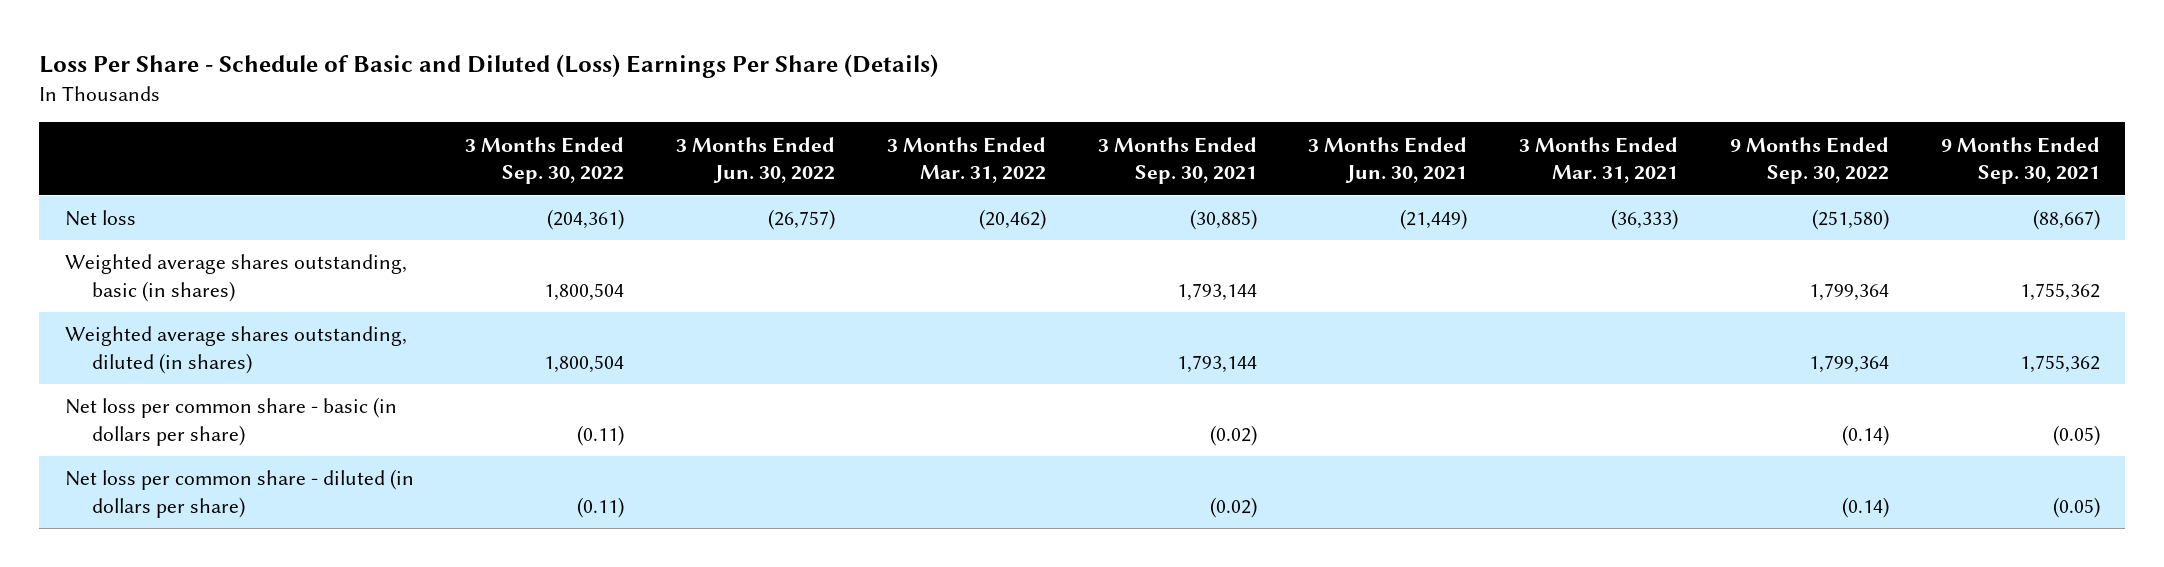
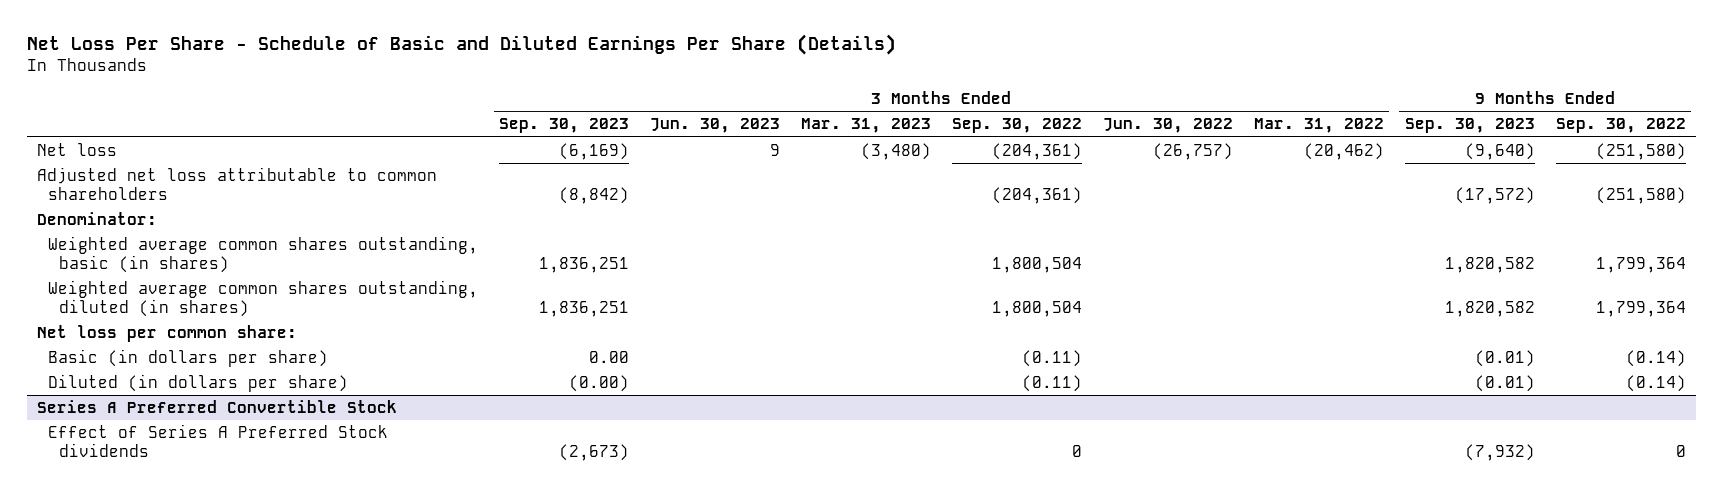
- Loss Per Share - Schedule of Basic and Diluted (Loss) Earnings Per Share (Details)
+ Net Loss Per Share - Schedule of Basic and Diluted Earnings Per Share (Details)
- | 3 Months Ended Sep. 30, 2022 | 3 Months Ended Jun. 30, 2022 | 3 Months Ended Mar. 31, 2022 | 3 Months Ended Sep. 30, 2021 | 3 Months Ended Jun. 30, 2021 | 3 Months Ended Mar. 31, 2021 | 9 Months Ended Sep. 30, 2022 | 9 Months Ended Sep. 30, 2021
+ | 3 Months Ended Sep. 30, 2023 | 3 Months Ended Jun. 30, 2023 | 3 Months Ended Mar. 31, 2023 | 3 Months Ended Sep. 30, 2022 | 3 Months Ended Jun. 30, 2022 | 3 Months Ended Mar. 31, 2022 | 9 Months Ended Sep. 30, 2023 | 9 Months Ended Sep. 30, 2022
- Weighted average shares outstanding, basic (in shares) | 1,800,504 | | | 1,793,144 | | | 1,799,364 | 1,755,362
- Weighted average shares outstanding, diluted (in shares) | 1,800,504 | | | 1,793,144 | | | 1,799,364 | 1,755,362
- Net loss per common share - basic (in dollars per share) | (0.11) | | | (0.02) | | | (0.14) | (0.05)
- Net loss per common share - diluted (in dollars per share) | (0.11) | | | (0.02) | | | (0.14) | (0.05)
+ Adjusted net loss attributable to common shareholders | (8,842) | | | (204,361) | | | (17,572) | (251,580)
+ Denominator:
+ Weighted average common shares outstanding, basic (in shares) | 1,836,251 | | | 1,800,504 | | | 1,820,582 | 1,799,364
+ Weighted average common shares outstanding, diluted (in shares) | 1,836,251 | | | 1,800,504 | | | 1,820,582 | 1,799,364
+ Net loss per common share:
+ Basic (in dollars per share) | 0.00 | | | (0.11) | | | (0.01) | (0.14)
+ Diluted (in dollars per share) | (0.00) | | | (0.11) | | | (0.01) | (0.14)
+ Series A Preferred Convertible Stock
+ Effect of Series A Preferred Stock dividends | (2,673) | | | 0 | | | (7,932) | 0

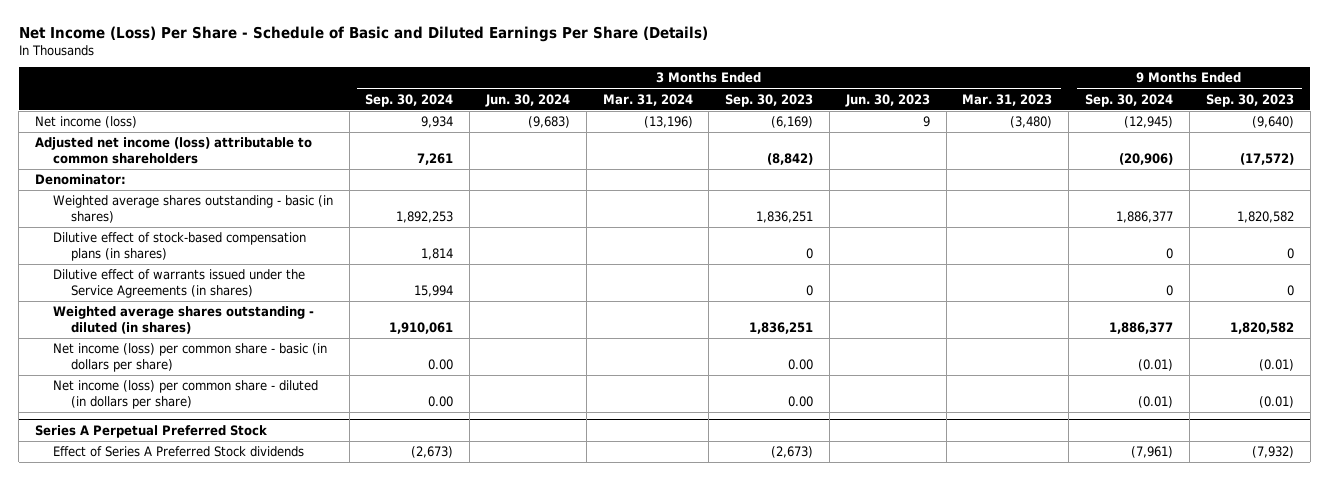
- Net Loss Per Share - Schedule of Basic and Diluted Earnings Per Share (Details)
+ Net Income (Loss) Per Share - Schedule of Basic and Diluted Earnings Per Share (Details)
- | 3 Months Ended Sep. 30, 2023 | 3 Months Ended Jun. 30, 2023 | 3 Months Ended Mar. 31, 2023 | 3 Months Ended Sep. 30, 2022 | 3 Months Ended Jun. 30, 2022 | 3 Months Ended Mar. 31, 2022 | 9 Months Ended Sep. 30, 2023 | 9 Months Ended Sep. 30, 2022
+ | 3 Months Ended Sep. 30, 2024 | 3 Months Ended Jun. 30, 2024 | 3 Months Ended Mar. 31, 2024 | 3 Months Ended Sep. 30, 2023 | 3 Months Ended Jun. 30, 2023 | 3 Months Ended Mar. 31, 2023 | 9 Months Ended Sep. 30, 2024 | 9 Months Ended Sep. 30, 2023
- Net loss | (6,169) | 9 | (3,480) | (204,361) | (26,757) | (20,462) | (9,640) | (251,580)
- Adjusted net loss attributable to common shareholders | (8,842) | | | (204,361) | | | (17,572) | (251,580)
+ Net income (loss) | 9,934 | (9,683) | (13,196) | (6,169) | 9 | (3,480) | (12,945) | (9,640)
+ Adjusted net income (loss) attributable to common shareholders | 7,261 | | | (8,842) | | | (20,906) | (17,572)
- Weighted average common shares outstanding, basic (in shares) | 1,836,251 | | | 1,800,504 | | | 1,820,582 | 1,799,364
- Weighted average common shares outstanding, diluted (in shares) | 1,836,251 | | | 1,800,504 | | | 1,820,582 | 1,799,364
- Net loss per common share:
- Basic (in dollars per share) | 0.00 | | | (0.11) | | | (0.01) | (0.14)
- Diluted (in dollars per share) | (0.00) | | | (0.11) | | | (0.01) | (0.14)
- Series A Preferred Convertible Stock
+ Weighted average shares outstanding - basic (in shares) | 1,892,253 | | | 1,836,251 | | | 1,886,377 | 1,820,582
+ Dilutive effect of stock-based compensation plans (in shares) | 1,814 | | | 0 | | | 0 | 0
+ Dilutive effect of warrants issued under the Service Agreements (in shares) | 15,994 | | | 0 | | | 0 | 0
+ Weighted average shares outstanding - diluted (in shares) | 1,910,061 | | | 1,836,251 | | | 1,886,377 | 1,820,582
+ Net income (loss) per common share - basic (in dollars per share) | 0.00 | | | 0.00 | | | (0.01) | (0.01)
+ Net income (loss) per common share - diluted (in dollars per share) | 0.00 | | | 0.00 | | | (0.01) | (0.01)
+ Series A Perpetual Preferred Stock

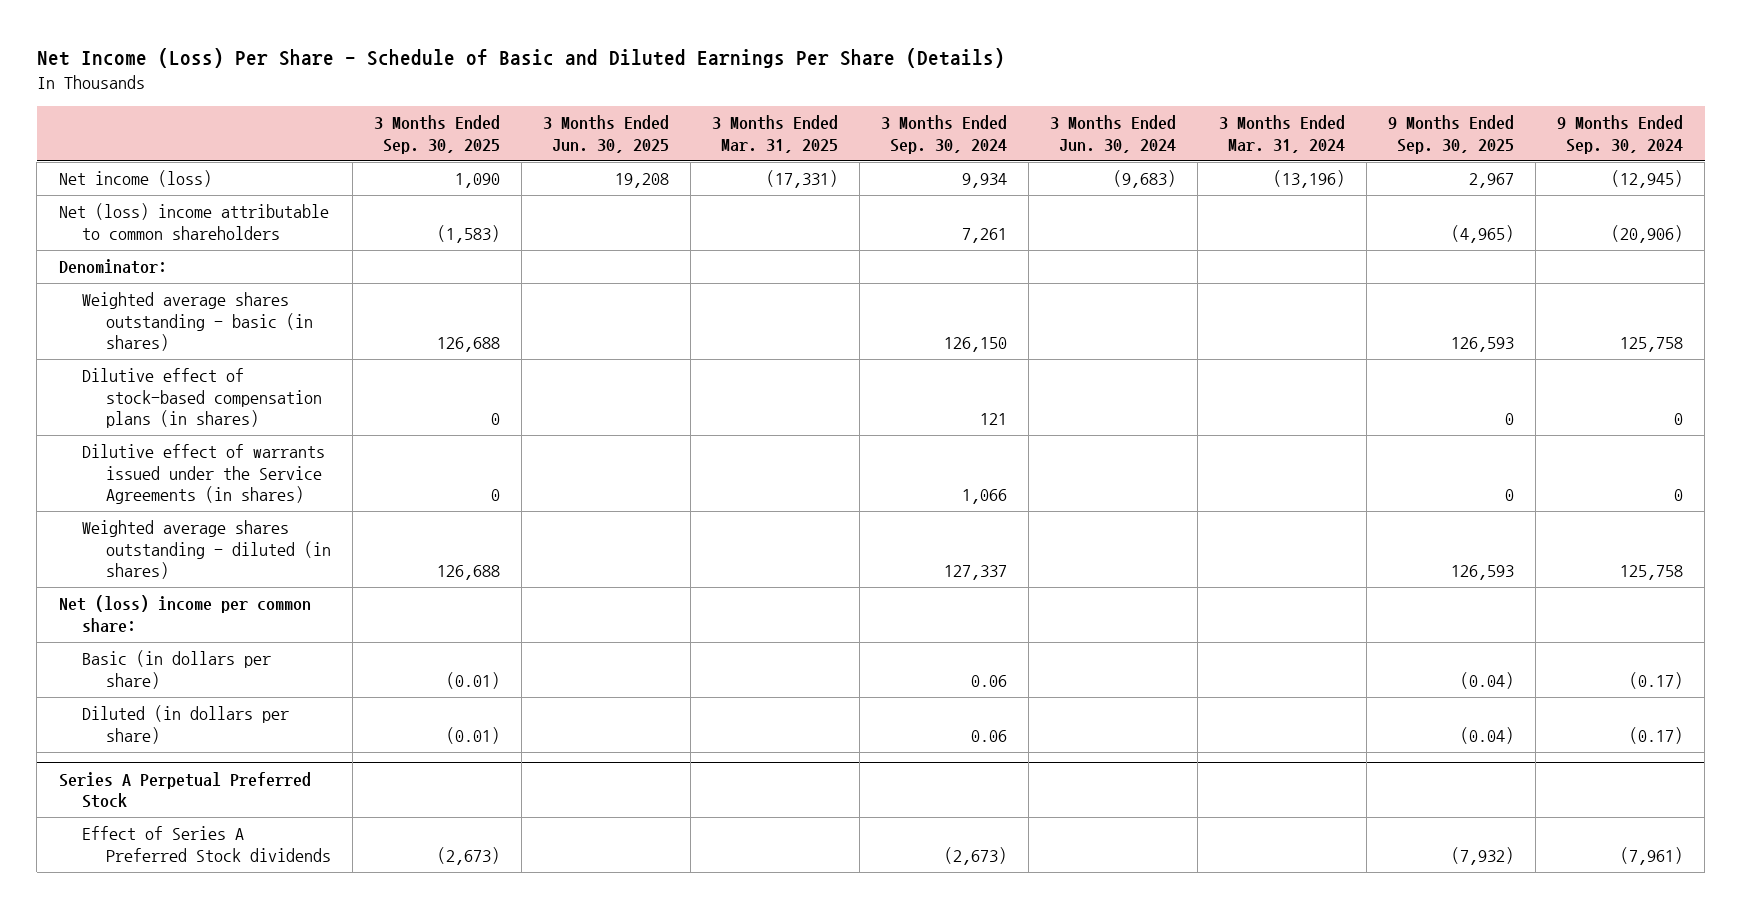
- | 3 Months Ended Sep. 30, 2024 | 3 Months Ended Jun. 30, 2024 | 3 Months Ended Mar. 31, 2024 | 3 Months Ended Sep. 30, 2023 | 3 Months Ended Jun. 30, 2023 | 3 Months Ended Mar. 31, 2023 | 9 Months Ended Sep. 30, 2024 | 9 Months Ended Sep. 30, 2023
+ | 3 Months Ended Sep. 30, 2025 | 3 Months Ended Jun. 30, 2025 | 3 Months Ended Mar. 31, 2025 | 3 Months Ended Sep. 30, 2024 | 3 Months Ended Jun. 30, 2024 | 3 Months Ended Mar. 31, 2024 | 9 Months Ended Sep. 30, 2025 | 9 Months Ended Sep. 30, 2024
- Adjusted net income (loss) attributable to common shareholders | 7,261 | | | (8,842) | | | (20,906) | (17,572)
+ Net (loss) income attributable to common shareholders | (1,583) | | | 7,261 | | | (4,965) | (20,906)
- Weighted average shares outstanding - basic (in shares) | 1,892,253 | | | 1,836,251 | | | 1,886,377 | 1,820,582
- Dilutive effect of stock-based compensation plans (in shares) | 1,814 | | | 0 | | | 0 | 0
- Dilutive effect of warrants issued under the Service Agreements (in shares) | 15,994 | | | 0 | | | 0 | 0
- Weighted average shares outstanding - diluted (in shares) | 1,910,061 | | | 1,836,251 | | | 1,886,377 | 1,820,582
- Net income (loss) per common share - basic (in dollars per share) | 0.00 | | | 0.00 | | | (0.01) | (0.01)
- Net income (loss) per common share - diluted (in dollars per share) | 0.00 | | | 0.00 | | | (0.01) | (0.01)
+ Weighted average shares outstanding - basic (in shares) | 126,688 | | | 126,150 | | | 126,593 | 125,758
+ Dilutive effect of stock-based compensation plans (in shares) | 0 | | | 121 | | | 0 | 0
+ Dilutive effect of warrants issued under the Service Agreements (in shares) | 0 | | | 1,066 | | | 0 | 0
+ Weighted average shares outstanding - diluted (in shares) | 126,688 | | | 127,337 | | | 126,593 | 125,758
+ Net (loss) income per common share:
+ Basic (in dollars per share) | (0.01) | | | 0.06 | | | (0.04) | (0.17)
+ Diluted (in dollars per share) | (0.01) | | | 0.06 | | | (0.04) | (0.17)

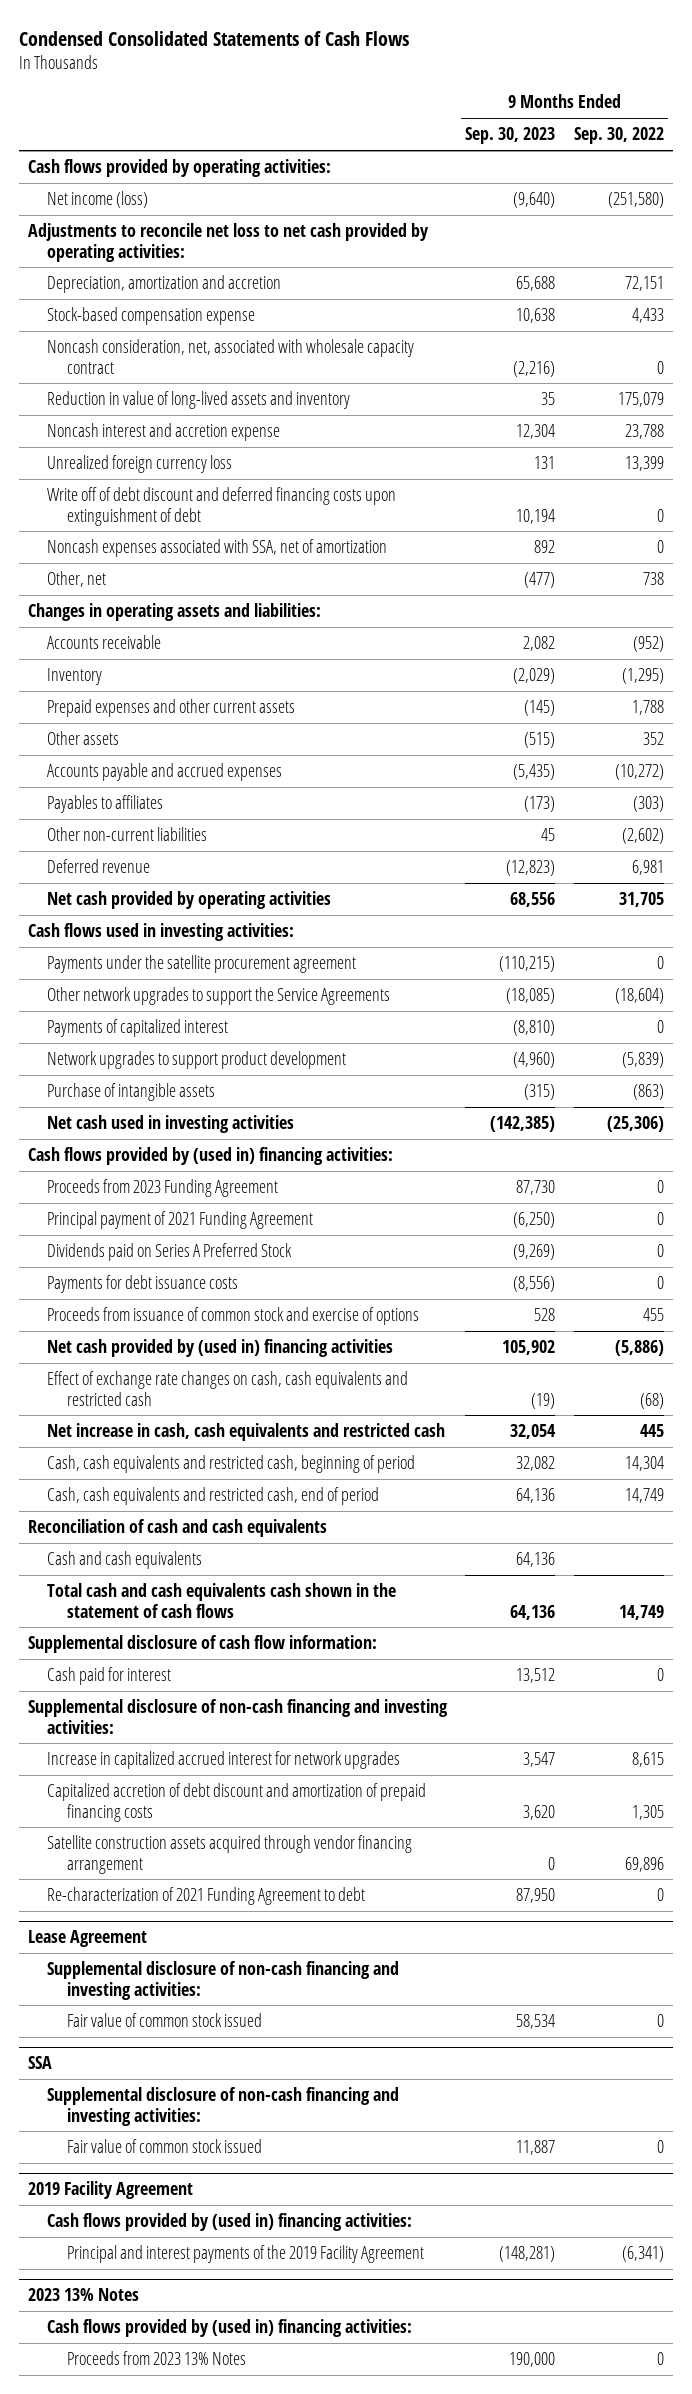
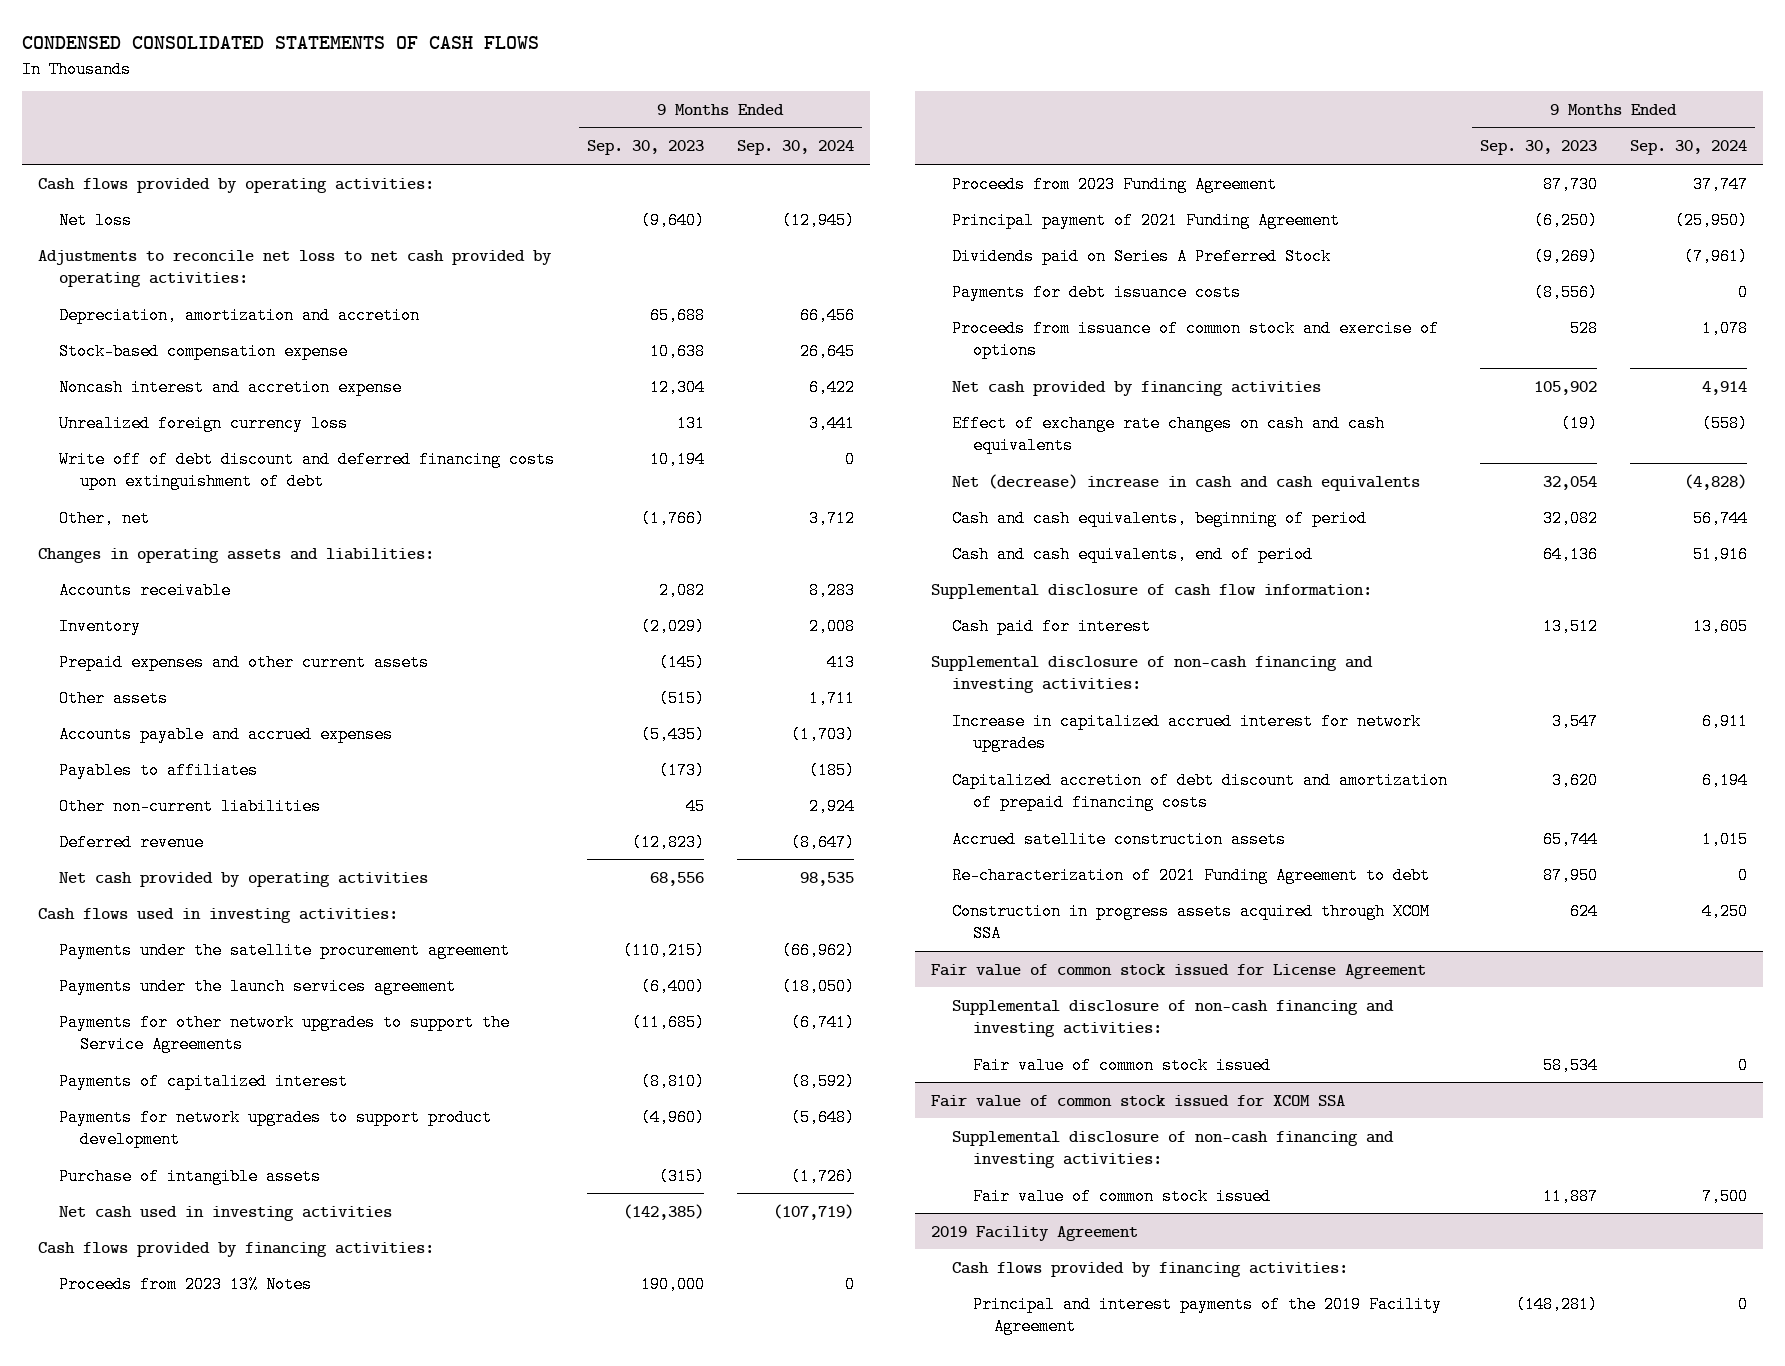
- Condensed Consolidated Statements of Cash Flows
+ CONDENSED CONSOLIDATED STATEMENTS OF CASH FLOWS
- | 9 Months Ended Sep. 30, 2023 | 9 Months Ended Sep. 30, 2022
+ | 9 Months Ended Sep. 30, 2023 | 9 Months Ended Sep. 30, 2024
- Net income (loss) | (9,640) | (251,580)
+ Net loss | (9,640) | (12,945)
- Noncash consideration, net, associated with wholesale capacity contract | (2,216) | 0
- Reduction in value of long-lived assets and inventory | 35 | 175,079
- Noncash expenses associated with SSA, net of amortization | 892 | 0
- Other, net | (477) | 738
+ Other, net | (1,766) | 3,712
- Other network upgrades to support the Service Agreements | (18,085) | (18,604)
+ Payments under the launch services agreement | (6,400) | (18,050)
+ Payments for other network upgrades to support the Service Agreements | (11,685) | (6,741)
- Network upgrades to support product development | (4,960) | (5,839)
+ Payments for network upgrades to support product development | (4,960) | (5,648)
- Cash flows provided by (used in) financing activities:
+ Cash flows provided by financing activities:
+ Proceeds from 2023 13% Notes | 190,000 | 0
- Net cash provided by (used in) financing activities | 105,902 | (5,886)
- Effect of exchange rate changes on cash, cash equivalents and restricted cash | (19) | (68)
- Net increase in cash, cash equivalents and restricted cash | 32,054 | 445
- Cash, cash equivalents and restricted cash, beginning of period | 32,082 | 14,304
- Cash, cash equivalents and restricted cash, end of period | 64,136 | 14,749
- Reconciliation of cash and cash equivalents
- Cash and cash equivalents | 64,136 |
- Total cash and cash equivalents cash shown in the statement of cash flows | 64,136 | 14,749
+ Net cash provided by financing activities | 105,902 | 4,914
+ Effect of exchange rate changes on cash and cash equivalents | (19) | (558)
+ Net (decrease) increase in cash and cash equivalents | 32,054 | (4,828)
+ Cash and cash equivalents, beginning of period | 32,082 | 56,744
+ Cash and cash equivalents, end of period | 64,136 | 51,916
- Satellite construction assets acquired through vendor financing arrangement | 0 | 69,896
+ Accrued satellite construction assets | 65,744 | 1,015
- Lease Agreement
+ Construction in progress assets acquired through XCOM SSA | 624 | 4,250
+ Fair value of common stock issued for License Agreement
- SSA
+ Fair value of common stock issued for XCOM SSA
@ 2019 Facility Agreement
- Cash flows provided by (used in) financing activities:
+ Cash flows provided by financing activities:
- 2023 13% Notes
- Cash flows provided by (used in) financing activities:
- Proceeds from 2023 13% Notes | 190,000 | 0

